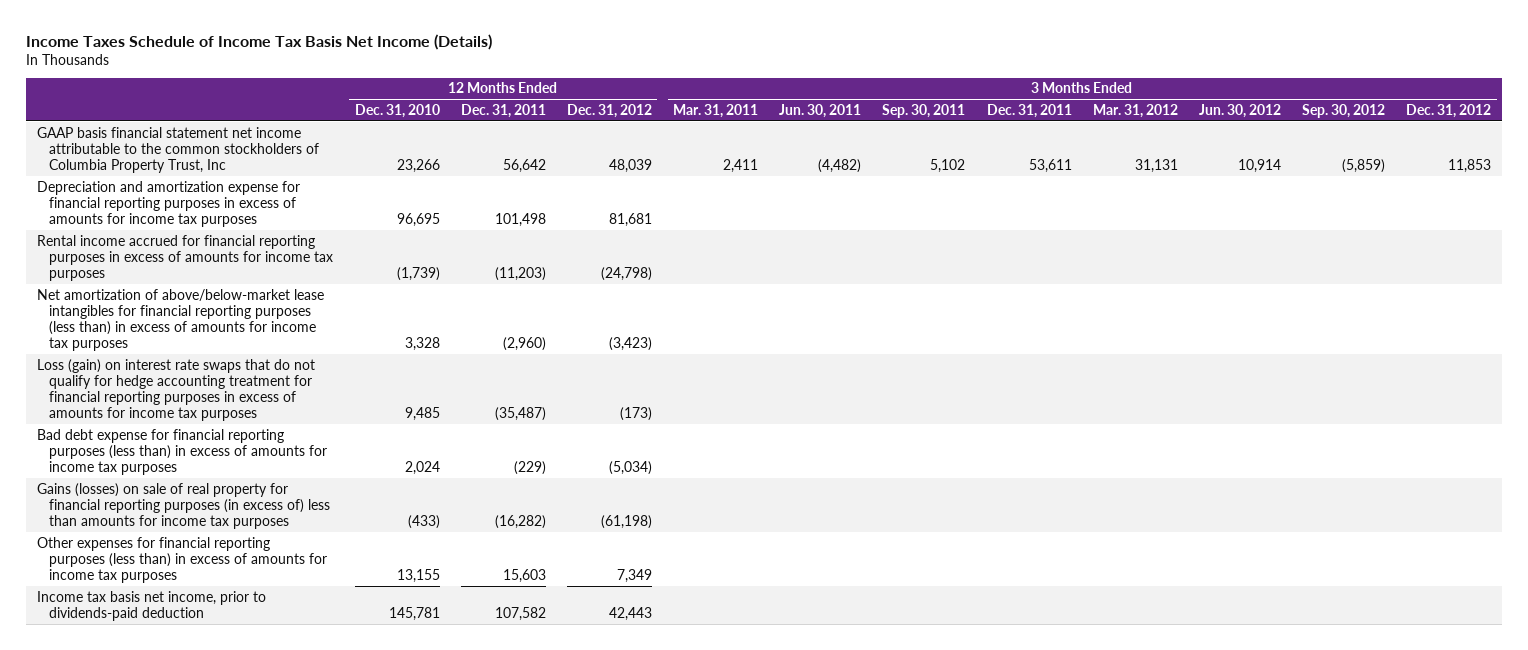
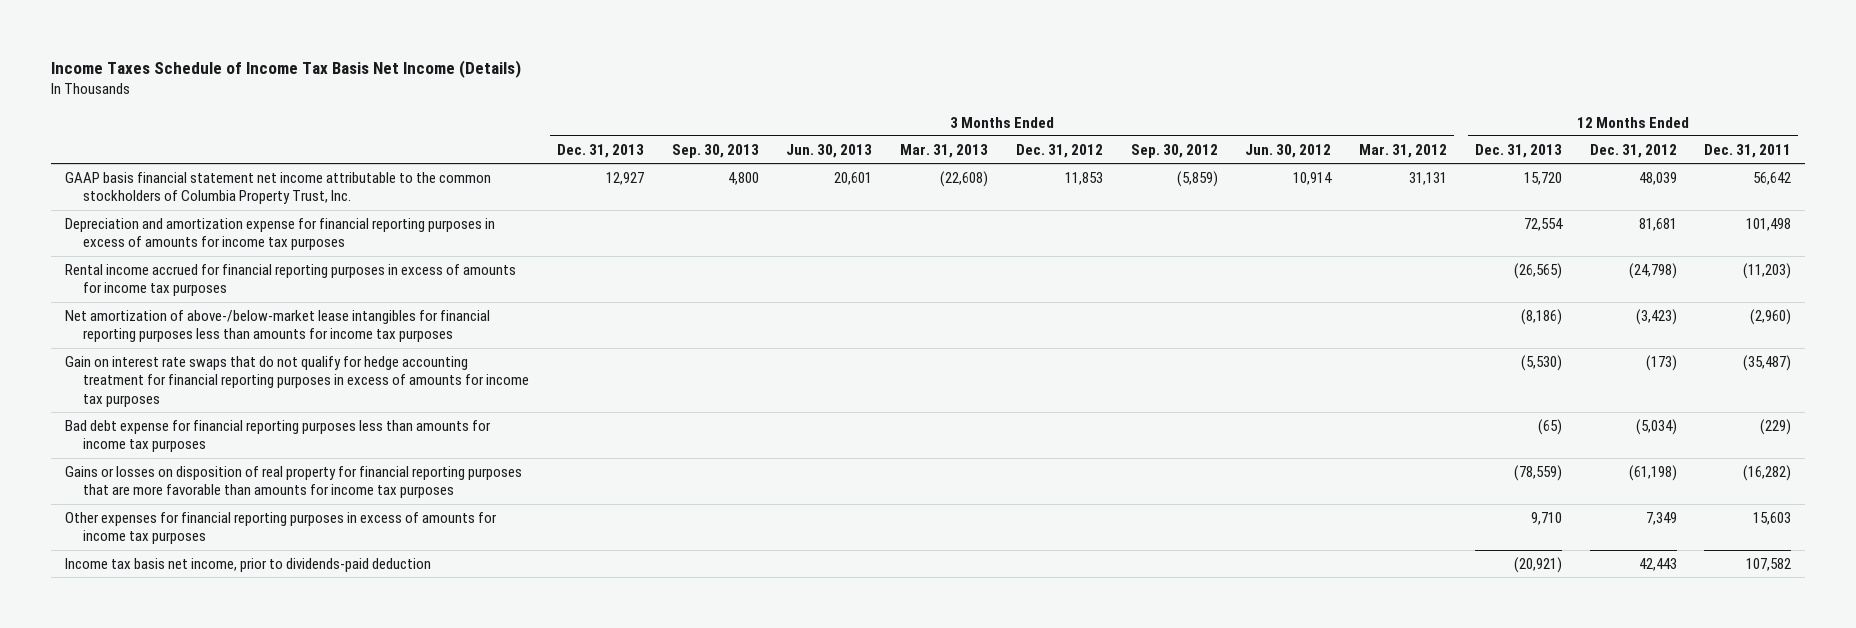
- | 12 Months Ended Dec. 31, 2010 | 12 Months Ended Dec. 31, 2011 | 12 Months Ended Dec. 31, 2012 | 3 Months Ended Mar. 31, 2011 | 3 Months Ended Jun. 30, 2011 | 3 Months Ended Sep. 30, 2011 | 3 Months Ended Dec. 31, 2011 | 3 Months Ended Mar. 31, 2012 | 3 Months Ended Jun. 30, 2012 | 3 Months Ended Sep. 30, 2012 | 3 Months Ended Dec. 31, 2012
+ | 3 Months Ended Dec. 31, 2013 | 3 Months Ended Sep. 30, 2013 | 3 Months Ended Jun. 30, 2013 | 3 Months Ended Mar. 31, 2013 | 3 Months Ended Dec. 31, 2012 | 3 Months Ended Sep. 30, 2012 | 3 Months Ended Jun. 30, 2012 | 3 Months Ended Mar. 31, 2012 | 12 Months Ended Dec. 31, 2013 | 12 Months Ended Dec. 31, 2012 | 12 Months Ended Dec. 31, 2011
- GAAP basis financial statement net income attributable to the common stockholders of Columbia Property Trust, Inc | 23,266 | 56,642 | 48,039 | 2,411 | (4,482) | 5,102 | 53,611 | 31,131 | 10,914 | (5,859) | 11,853
+ GAAP basis financial statement net income attributable to the common stockholders of Columbia Property Trust, Inc. | 12,927 | 4,800 | 20,601 | (22,608) | 11,853 | (5,859) | 10,914 | 31,131 | 15,720 | 48,039 | 56,642
- Net amortization of above/below-market lease intangibles for financial reporting purposes (less than) in excess of amounts for income tax purposes | 3,328 | (2,960) | (3,423) | | | | | | | |
- Loss (gain) on interest rate swaps that do not qualify for hedge accounting treatment for financial reporting purposes in excess of amounts for income tax purposes | 9,485 | (35,487) | (173) | | | | | | | |
- Bad debt expense for financial reporting purposes (less than) in excess of amounts for income tax purposes | 2,024 | (229) | (5,034) | | | | | | | |
- Gains (losses) on sale of real property for financial reporting purposes (in excess of) less than amounts for income tax purposes | (433) | (16,282) | (61,198) | | | | | | | |
- Other expenses for financial reporting purposes (less than) in excess of amounts for income tax purposes | 13,155 | 15,603 | 7,349 | | | | | | | |
+ Net amortization of above-/below-market lease intangibles for financial reporting purposes less than amounts for income tax purposes | | | | | | | | | (8,186) | (3,423) | (2,960)
+ Gain on interest rate swaps that do not qualify for hedge accounting treatment for financial reporting purposes in excess of amounts for income tax purposes | | | | | | | | | (5,530) | (173) | (35,487)
+ Bad debt expense for financial reporting purposes less than amounts for income tax purposes | | | | | | | | | (65) | (5,034) | (229)
+ Gains or losses on disposition of real property for financial reporting purposes that are more favorable than amounts for income tax purposes | | | | | | | | | (78,559) | (61,198) | (16,282)
+ Other expenses for financial reporting purposes in excess of amounts for income tax purposes | | | | | | | | | 9,710 | 7,349 | 15,603

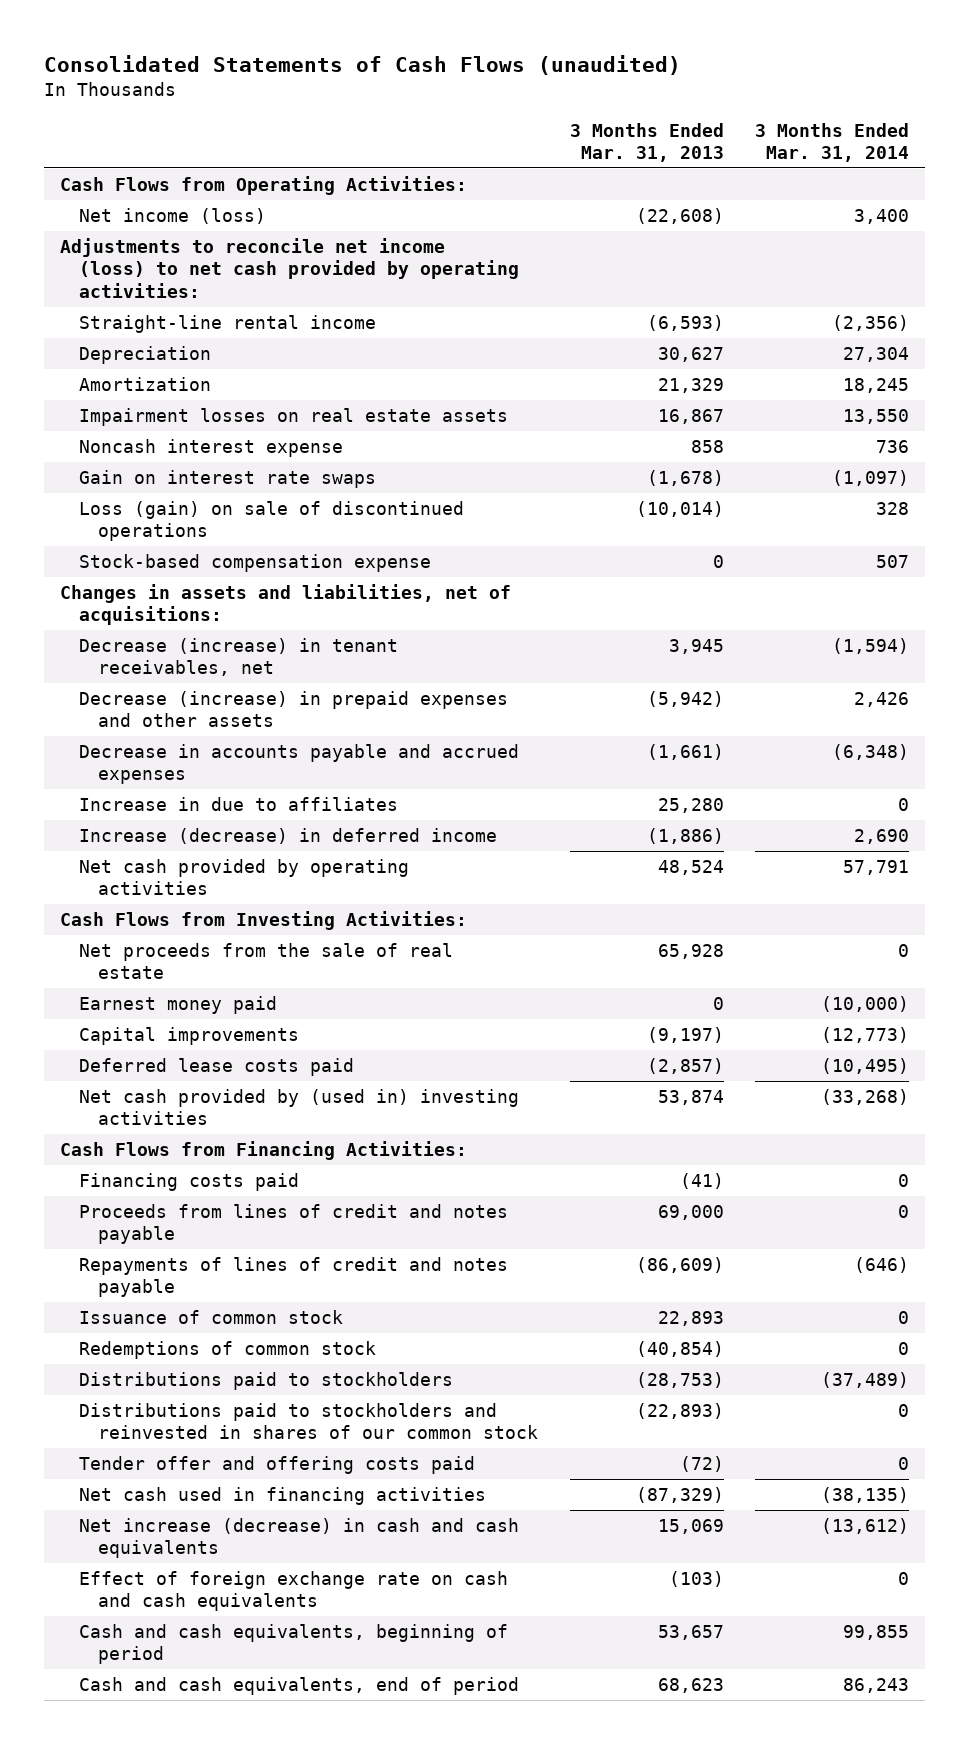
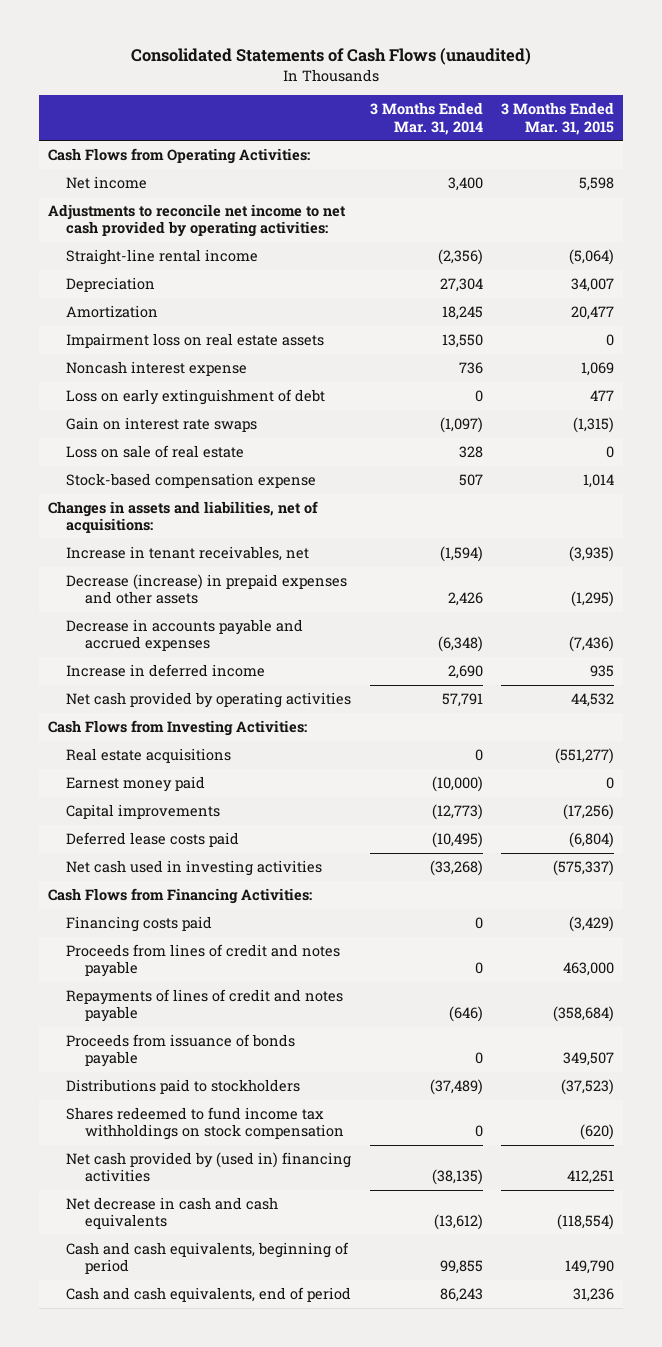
- | 3 Months Ended Mar. 31, 2013 | 3 Months Ended Mar. 31, 2014
+ | 3 Months Ended Mar. 31, 2014 | 3 Months Ended Mar. 31, 2015
- Net income (loss) | (22,608) | 3,400
- Adjustments to reconcile net income (loss) to net cash provided by operating activities:
+ Net income | 3,400 | 5,598
+ Adjustments to reconcile net income to net cash provided by operating activities:
- Impairment losses on real estate assets | 16,867 | 13,550
+ Impairment loss on real estate assets | 13,550 | 0
+ Loss on early extinguishment of debt | 0 | 477
- Loss (gain) on sale of discontinued operations | (10,014) | 328
+ Loss on sale of real estate | 328 | 0
- Decrease (increase) in tenant receivables, net | 3,945 | (1,594)
+ Increase in tenant receivables, net | (1,594) | (3,935)
- Increase in due to affiliates | 25,280 | 0
- Increase (decrease) in deferred income | (1,886) | 2,690
+ Increase in deferred income | 2,690 | 935
- Net proceeds from the sale of real estate | 65,928 | 0
+ Real estate acquisitions | 0 | (551,277)
- Net cash provided by (used in) investing activities | 53,874 | (33,268)
+ Net cash used in investing activities | (33,268) | (575,337)
- Issuance of common stock | 22,893 | 0
- Redemptions of common stock | (40,854) | 0
+ Proceeds from issuance of bonds payable | 0 | 349,507
- Distributions paid to stockholders and reinvested in shares of our common stock | (22,893) | 0
- Tender offer and offering costs paid | (72) | 0
- Net cash used in financing activities | (87,329) | (38,135)
- Net increase (decrease) in cash and cash equivalents | 15,069 | (13,612)
- Effect of foreign exchange rate on cash and cash equivalents | (103) | 0
+ Shares redeemed to fund income tax withholdings on stock compensation | 0 | (620)
+ Net cash provided by (used in) financing activities | (38,135) | 412,251
+ Net decrease in cash and cash equivalents | (13,612) | (118,554)

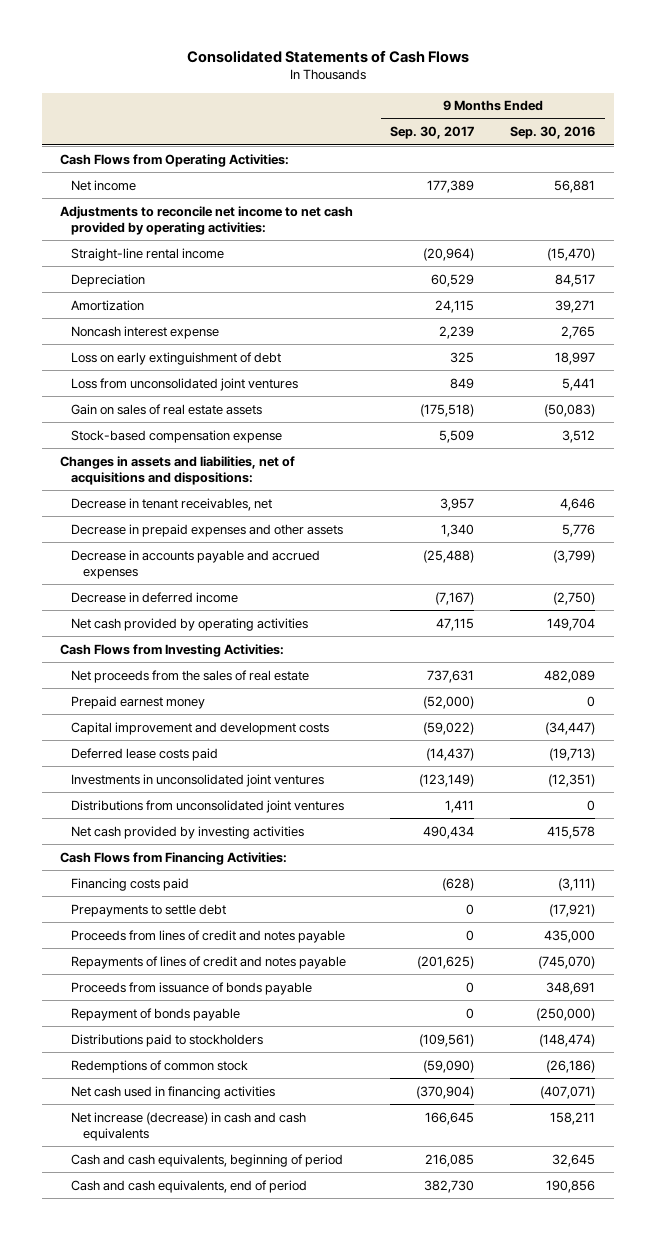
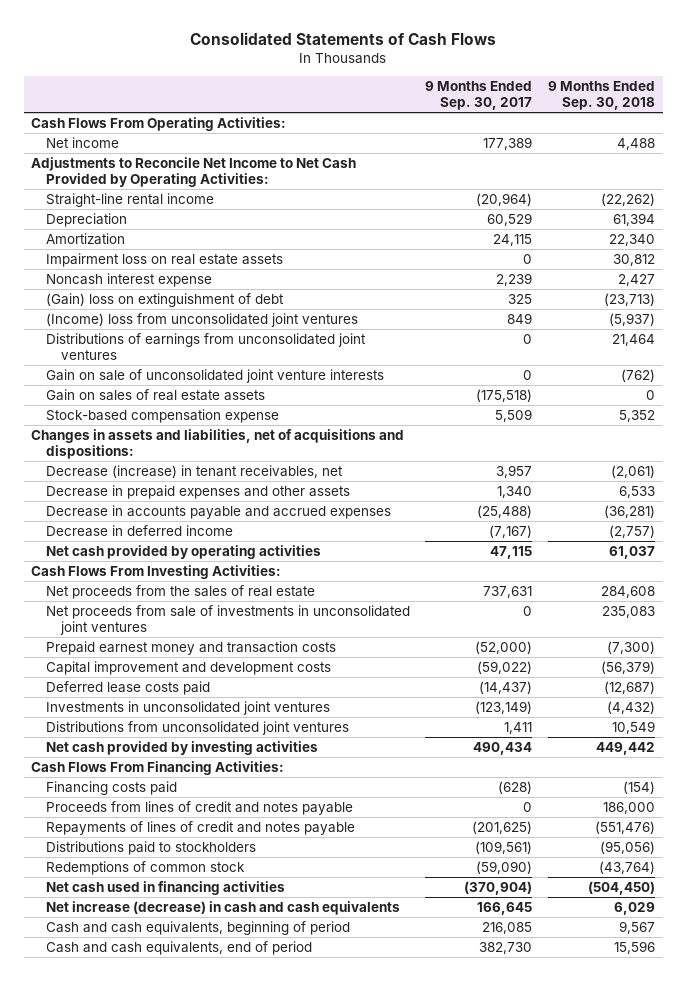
- | 9 Months Ended Sep. 30, 2017 | 9 Months Ended Sep. 30, 2016
+ | 9 Months Ended Sep. 30, 2017 | 9 Months Ended Sep. 30, 2018
- Cash Flows from Operating Activities:
+ Cash Flows From Operating Activities:
- Adjustments to reconcile net income to net cash provided by operating activities:
+ Adjustments to Reconcile Net Income to Net Cash Provided by Operating Activities:
+ Impairment loss on real estate assets | 0 | 30,812
- Loss on early extinguishment of debt | 325 | 18,997
- Loss from unconsolidated joint ventures | 849 | 5,441
+ (Gain) loss on extinguishment of debt | 325 | (23,713)
+ (Income) loss from unconsolidated joint ventures | 849 | (5,937)
+ Distributions of earnings from unconsolidated joint ventures | 0 | 21,464
+ Gain on sale of unconsolidated joint venture interests | 0 | (762)
- Decrease in tenant receivables, net | 3,957 | 4,646
+ Decrease (increase) in tenant receivables, net | 3,957 | (2,061)
- Cash Flows from Investing Activities:
+ Cash Flows From Investing Activities:
- Prepaid earnest money | (52,000) | 0
+ Net proceeds from sale of investments in unconsolidated joint ventures | 0 | 235,083
+ Prepaid earnest money and transaction costs | (52,000) | (7,300)
- Cash Flows from Financing Activities:
+ Cash Flows From Financing Activities:
- Prepayments to settle debt | 0 | (17,921)
- Proceeds from issuance of bonds payable | 0 | 348,691
- Repayment of bonds payable | 0 | (250,000)

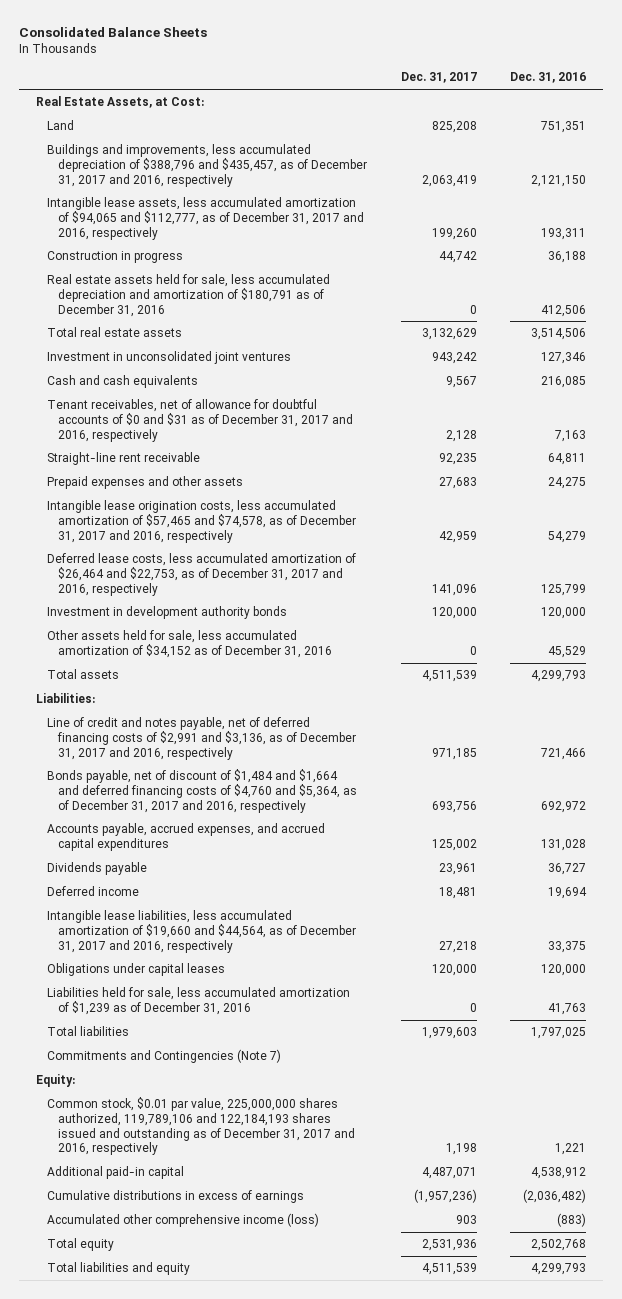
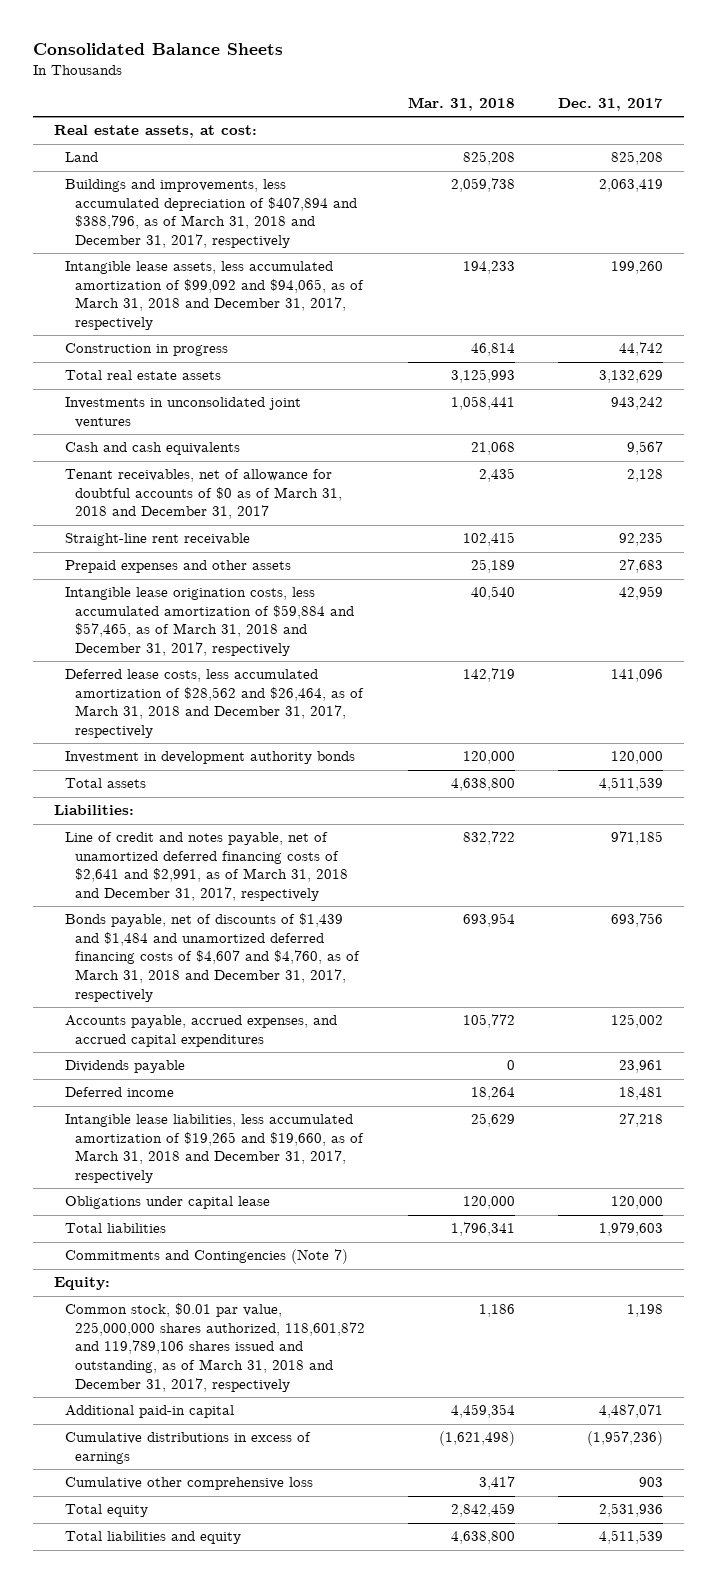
- | Dec. 31, 2017 | Dec. 31, 2016
+ | Mar. 31, 2018 | Dec. 31, 2017
- Real Estate Assets, at Cost:
+ Real estate assets, at cost:
- Buildings and improvements, less accumulated depreciation of $388,796 and $435,457, as of December 31, 2017 and 2016, respectively | 2,063,419 | 2,121,150
- Intangible lease assets, less accumulated amortization of $94,065 and $112,777, as of December 31, 2017 and 2016, respectively | 199,260 | 193,311
+ Buildings and improvements, less accumulated depreciation of $407,894 and $388,796, as of March 31, 2018 and December 31, 2017, respectively | 2,059,738 | 2,063,419
+ Intangible lease assets, less accumulated amortization of $99,092 and $94,065, as of March 31, 2018 and December 31, 2017, respectively | 194,233 | 199,260
- Real estate assets held for sale, less accumulated depreciation and amortization of $180,791 as of December 31, 2016 | 0 | 412,506
- Investment in unconsolidated joint ventures | 943,242 | 127,346
+ Investments in unconsolidated joint ventures | 1,058,441 | 943,242
- Tenant receivables, net of allowance for doubtful accounts of $0 and $31 as of December 31, 2017 and 2016, respectively | 2,128 | 7,163
+ Tenant receivables, net of allowance for doubtful accounts of $0 as of March 31, 2018 and December 31, 2017 | 2,435 | 2,128
- Intangible lease origination costs, less accumulated amortization of $57,465 and $74,578, as of December 31, 2017 and 2016, respectively | 42,959 | 54,279
- Deferred lease costs, less accumulated amortization of $26,464 and $22,753, as of December 31, 2017 and 2016, respectively | 141,096 | 125,799
+ Intangible lease origination costs, less accumulated amortization of $59,884 and $57,465, as of March 31, 2018 and December 31, 2017, respectively | 40,540 | 42,959
+ Deferred lease costs, less accumulated amortization of $28,562 and $26,464, as of March 31, 2018 and December 31, 2017, respectively | 142,719 | 141,096
- Other assets held for sale, less accumulated amortization of $34,152 as of December 31, 2016 | 0 | 45,529
- Line of credit and notes payable, net of deferred financing costs of $2,991 and $3,136, as of December 31, 2017 and 2016, respectively | 971,185 | 721,466
- Bonds payable, net of discount of $1,484 and $1,664 and deferred financing costs of $4,760 and $5,364, as of December 31, 2017 and 2016, respectively | 693,756 | 692,972
+ Line of credit and notes payable, net of unamortized deferred financing costs of $2,641 and $2,991, as of March 31, 2018 and December 31, 2017, respectively | 832,722 | 971,185
+ Bonds payable, net of discounts of $1,439 and $1,484 and unamortized deferred financing costs of $4,607 and $4,760, as of March 31, 2018 and December 31, 2017, respectively | 693,954 | 693,756
- Intangible lease liabilities, less accumulated amortization of $19,660 and $44,564, as of December 31, 2017 and 2016, respectively | 27,218 | 33,375
- Obligations under capital leases | 120,000 | 120,000
- Liabilities held for sale, less accumulated amortization of $1,239 as of December 31, 2016 | 0 | 41,763
+ Intangible lease liabilities, less accumulated amortization of $19,265 and $19,660, as of March 31, 2018 and December 31, 2017, respectively | 25,629 | 27,218
+ Obligations under capital lease | 120,000 | 120,000
- Common stock, $0.01 par value, 225,000,000 shares authorized, 119,789,106 and 122,184,193 shares issued and outstanding as of December 31, 2017 and 2016, respectively | 1,198 | 1,221
+ Common stock, $0.01 par value, 225,000,000 shares authorized, 118,601,872 and 119,789,106 shares issued and outstanding, as of March 31, 2018 and December 31, 2017, respectively | 1,186 | 1,198
- Accumulated other comprehensive income (loss) | 903 | (883)
+ Cumulative other comprehensive loss | 3,417 | 903

